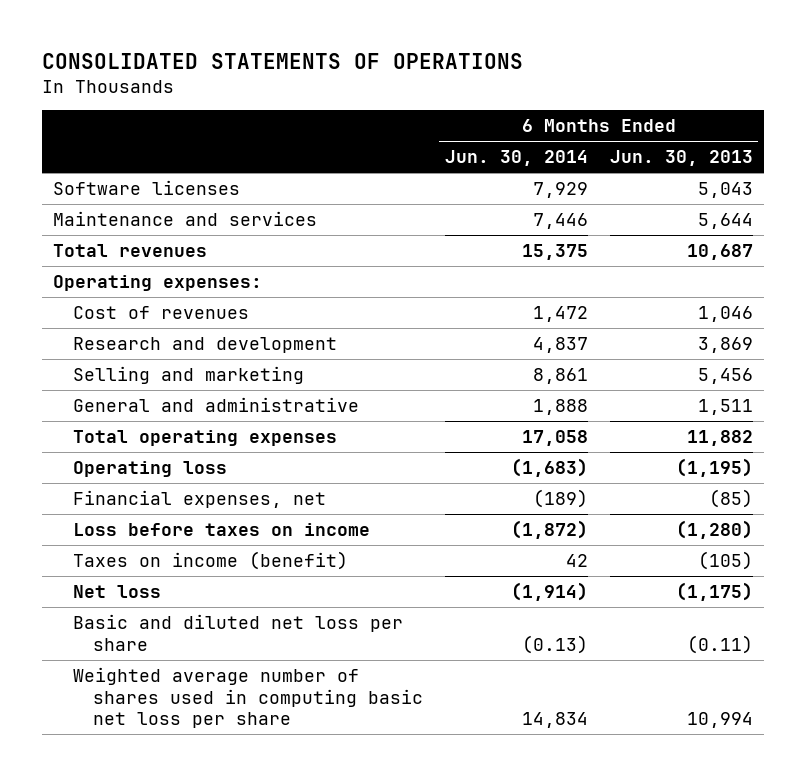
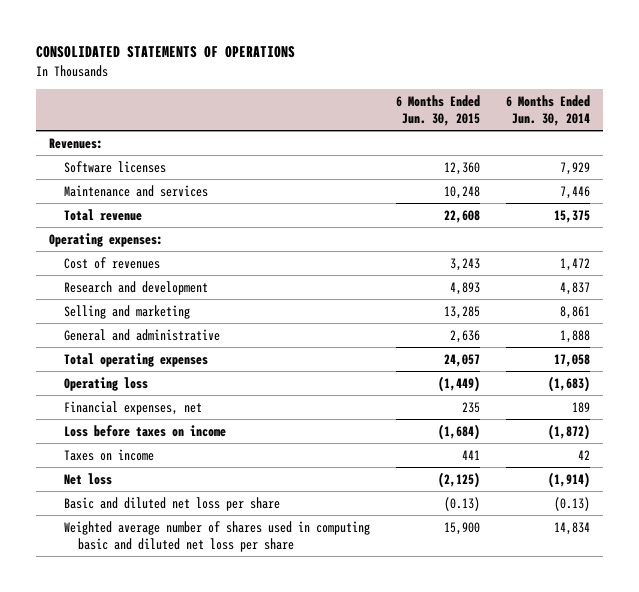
- | 6 Months Ended Jun. 30, 2014 | 6 Months Ended Jun. 30, 2013
+ | 6 Months Ended Jun. 30, 2015 | 6 Months Ended Jun. 30, 2014
+ Revenues:
- Total revenues | 15,375 | 10,687
+ Total revenue | 22,608 | 15,375
- Financial expenses, net | (189) | (85)
+ Financial expenses, net | 235 | 189
- Taxes on income (benefit) | 42 | (105)
+ Taxes on income | 441 | 42
- Weighted average number of shares used in computing basic net loss per share | 14,834 | 10,994
+ Weighted average number of shares used in computing basic and diluted net loss per share | 15,900 | 14,834

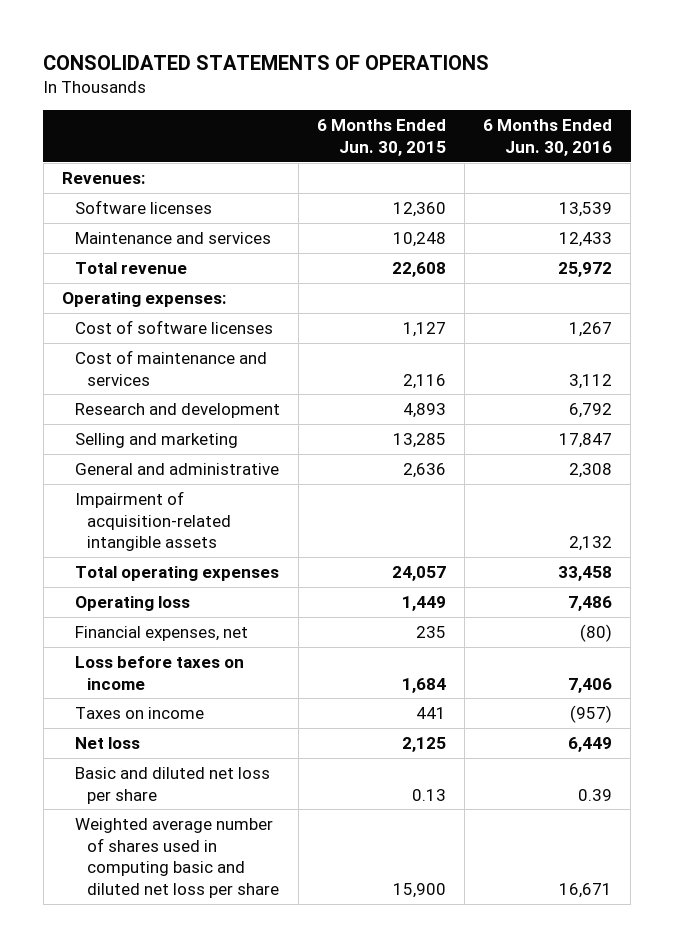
- | 6 Months Ended Jun. 30, 2015 | 6 Months Ended Jun. 30, 2014
+ | 6 Months Ended Jun. 30, 2015 | 6 Months Ended Jun. 30, 2016
- Cost of revenues | 3,243 | 1,472
+ Cost of software licenses | 1,127 | 1,267
+ Cost of maintenance and services | 2,116 | 3,112
+ Impairment of acquisition-related intangible assets | | 2,132
- Operating loss | (1,449) | (1,683)
+ Operating loss | 1,449 | 7,486
- Loss before taxes on income | (1,684) | (1,872)
+ Loss before taxes on income | 1,684 | 7,406
- Net loss | (2,125) | (1,914)
- Basic and diluted net loss per share | (0.13) | (0.13)
+ Net loss | 2,125 | 6,449
+ Basic and diluted net loss per share | 0.13 | 0.39

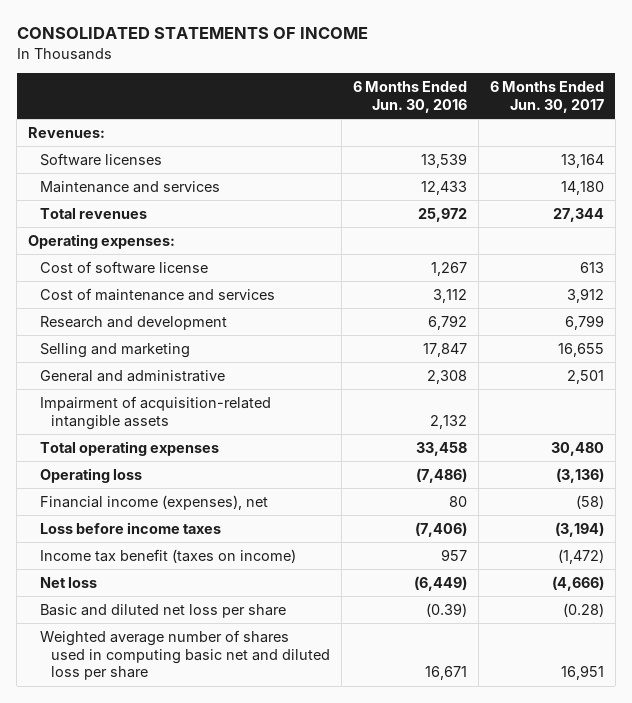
- CONSOLIDATED STATEMENTS OF OPERATIONS
+ CONSOLIDATED STATEMENTS OF INCOME
- | 6 Months Ended Jun. 30, 2015 | 6 Months Ended Jun. 30, 2016
+ | 6 Months Ended Jun. 30, 2016 | 6 Months Ended Jun. 30, 2017
- Total revenue | 22,608 | 25,972
+ Total revenues | 25,972 | 27,344
- Cost of software licenses | 1,127 | 1,267
+ Cost of software license | 1,267 | 613
- Operating loss | 1,449 | 7,486
- Financial expenses, net | 235 | (80)
- Loss before taxes on income | 1,684 | 7,406
- Taxes on income | 441 | (957)
- Net loss | 2,125 | 6,449
- Basic and diluted net loss per share | 0.13 | 0.39
- Weighted average number of shares used in computing basic and diluted net loss per share | 15,900 | 16,671
+ Operating loss | (7,486) | (3,136)
+ Financial income (expenses), net | 80 | (58)
+ Loss before income taxes | (7,406) | (3,194)
+ Income tax benefit (taxes on income) | 957 | (1,472)
+ Net loss | (6,449) | (4,666)
+ Basic and diluted net loss per share | (0.39) | (0.28)
+ Weighted average number of shares used in computing basic net and diluted loss per share | 16,671 | 16,951

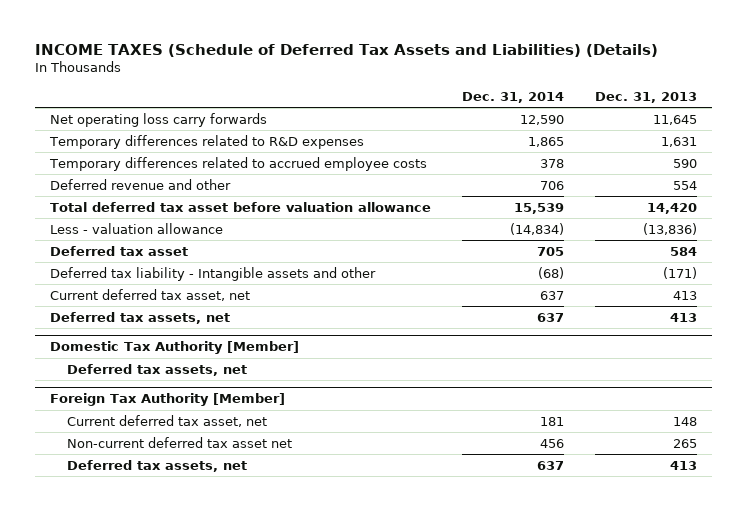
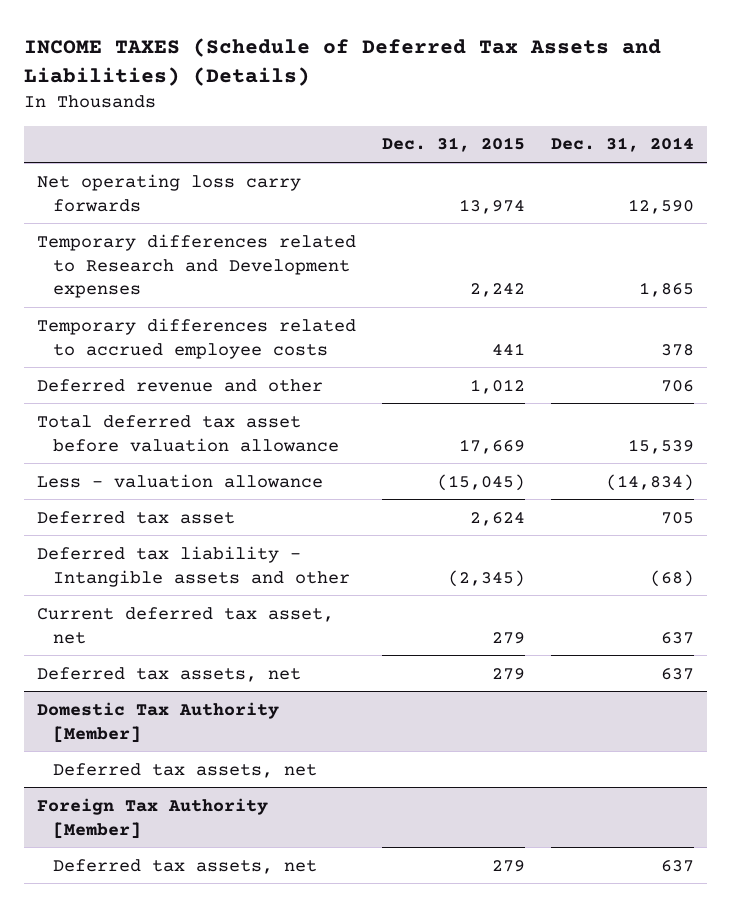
- | Dec. 31, 2014 | Dec. 31, 2013
+ | Dec. 31, 2015 | Dec. 31, 2014
- Temporary differences related to R&D expenses | 1,865 | 1,631
+ Temporary differences related to Research and Development expenses | 2,242 | 1,865
@ Foreign Tax Authority [Member]
- Current deferred tax asset, net | 181 | 148
- Non-current deferred tax asset net | 456 | 265

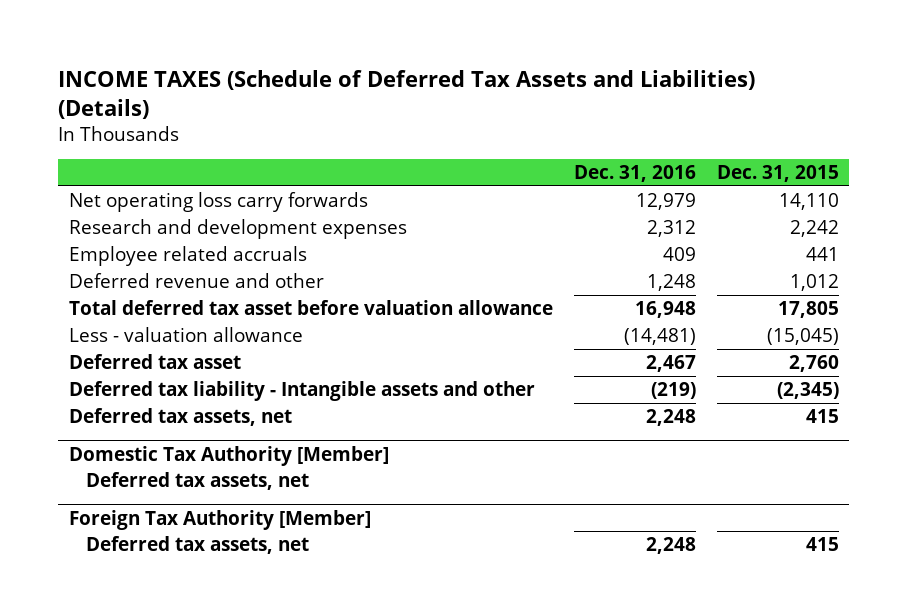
- | Dec. 31, 2015 | Dec. 31, 2014
+ | Dec. 31, 2016 | Dec. 31, 2015
- Net operating loss carry forwards | 13,974 | 12,590
- Temporary differences related to Research and Development expenses | 2,242 | 1,865
- Temporary differences related to accrued employee costs | 441 | 378
+ Net operating loss carry forwards | 12,979 | 14,110
+ Research and development expenses | 2,312 | 2,242
+ Employee related accruals | 409 | 441
- Total deferred tax asset before valuation allowance | 17,669 | 15,539
+ Total deferred tax asset before valuation allowance | 16,948 | 17,805
- Deferred tax asset | 2,624 | 705
+ Deferred tax asset | 2,467 | 2,760
- Current deferred tax asset, net | 279 | 637
- Deferred tax assets, net | 279 | 637
+ Deferred tax assets, net | 2,248 | 415
@ Foreign Tax Authority [Member]
- Deferred tax assets, net | 279 | 637
+ Deferred tax assets, net | 2,248 | 415

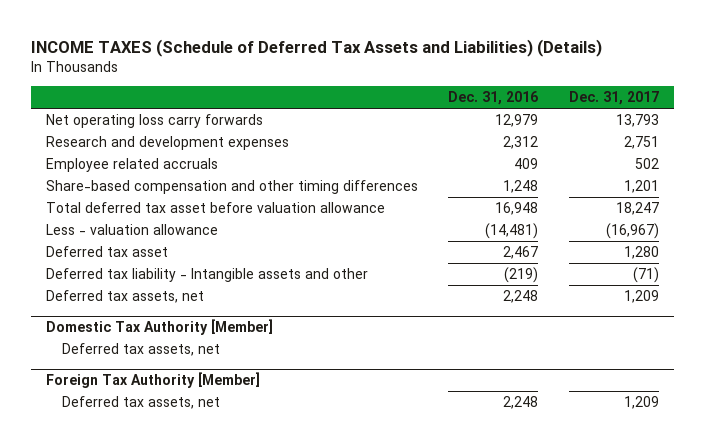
- | Dec. 31, 2016 | Dec. 31, 2015
+ | Dec. 31, 2016 | Dec. 31, 2017
- Deferred revenue and other | 1,248 | 1,012
+ Share-based compensation and other timing differences | 1,248 | 1,201

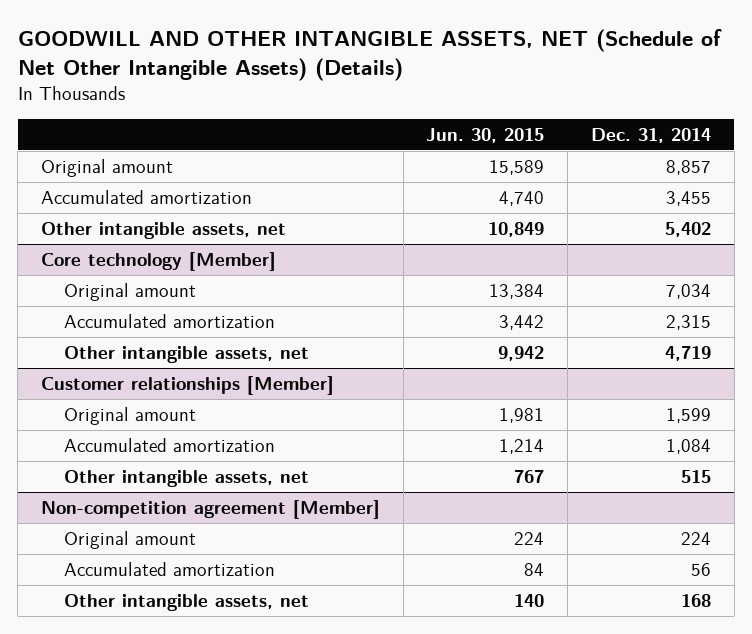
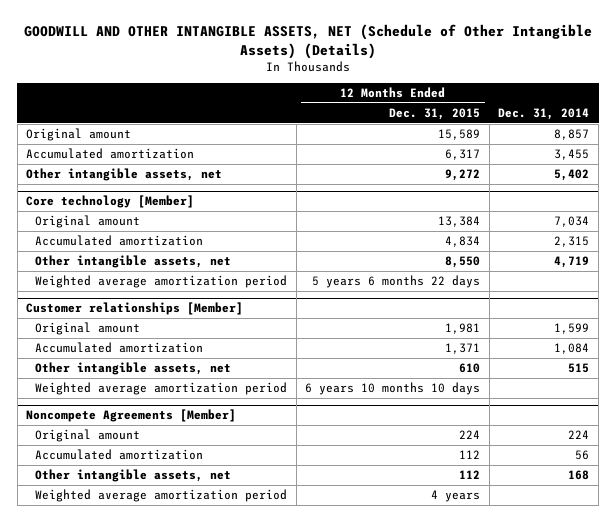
- GOODWILL AND OTHER INTANGIBLE ASSETS, NET (Schedule of Net Other Intangible Assets) (Details)
+ GOODWILL AND OTHER INTANGIBLE ASSETS, NET (Schedule of Other Intangible Assets) (Details)
- | Jun. 30, 2015 | Dec. 31, 2014
+ | 12 Months Ended Dec. 31, 2015 | Dec. 31, 2014
@ Core technology [Member]
+ Weighted average amortization period | 5 years 6 months 22 days |
- Non-competition agreement [Member]
@ Customer relationships [Member]
+ Weighted average amortization period | 6 years 10 months 10 days |
+ Noncompete Agreements [Member]
+ Weighted average amortization period | 4 years |

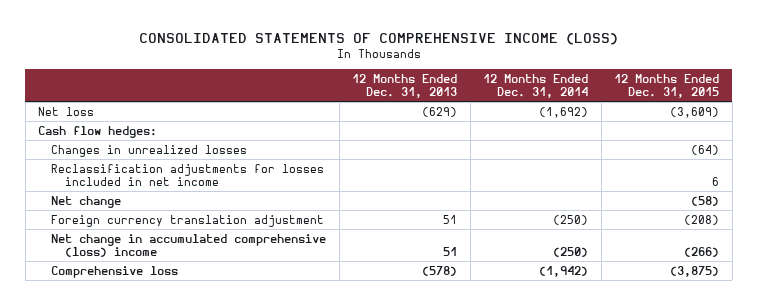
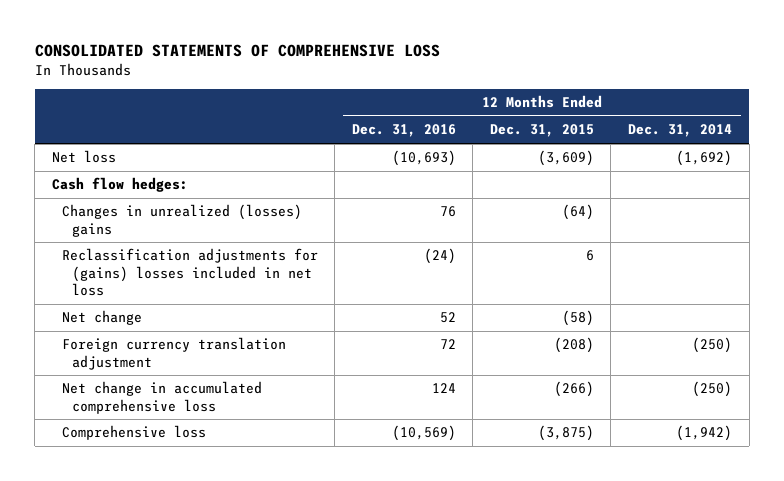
- CONSOLIDATED STATEMENTS OF COMPREHENSIVE INCOME (LOSS)
+ CONSOLIDATED STATEMENTS OF COMPREHENSIVE LOSS
- | 12 Months Ended Dec. 31, 2013 | 12 Months Ended Dec. 31, 2014 | 12 Months Ended Dec. 31, 2015
+ | 12 Months Ended Dec. 31, 2016 | 12 Months Ended Dec. 31, 2015 | 12 Months Ended Dec. 31, 2014
- Changes in unrealized losses | | | (64)
- Reclassification adjustments for losses included in net income | | | 6
+ Changes in unrealized (losses) gains | 76 | (64) |
+ Reclassification adjustments for (gains) losses included in net loss | (24) | 6 |
- Net change in accumulated comprehensive (loss) income | 51 | (250) | (266)
+ Net change in accumulated comprehensive loss | 124 | (266) | (250)

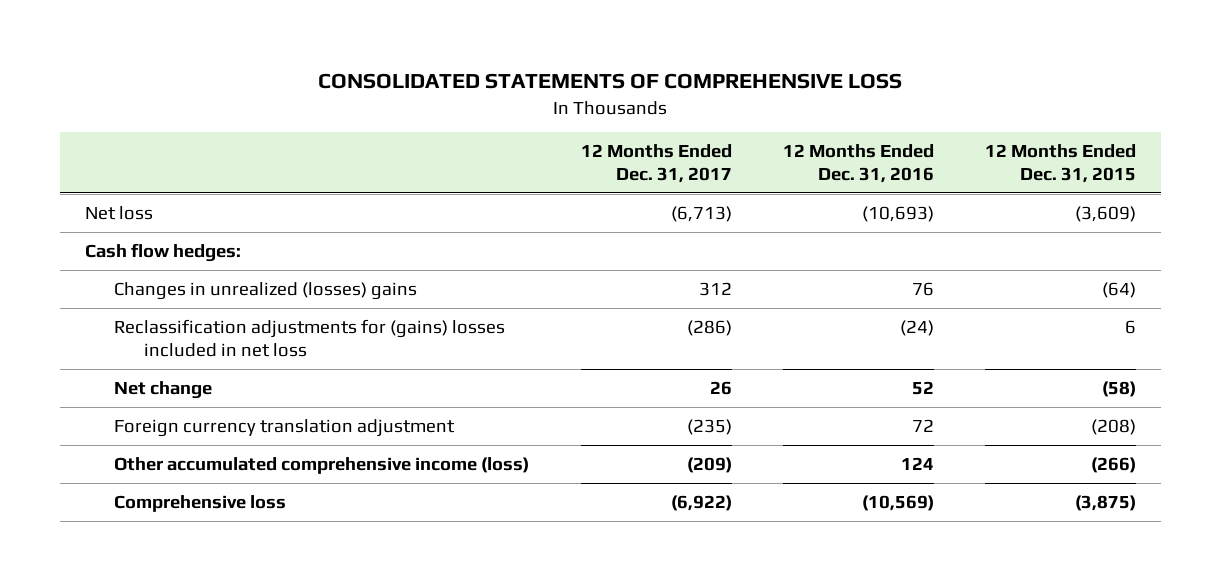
- | 12 Months Ended Dec. 31, 2016 | 12 Months Ended Dec. 31, 2015 | 12 Months Ended Dec. 31, 2014
+ | 12 Months Ended Dec. 31, 2017 | 12 Months Ended Dec. 31, 2016 | 12 Months Ended Dec. 31, 2015
- Net change in accumulated comprehensive loss | 124 | (266) | (250)
+ Other accumulated comprehensive income (loss) | (209) | 124 | (266)

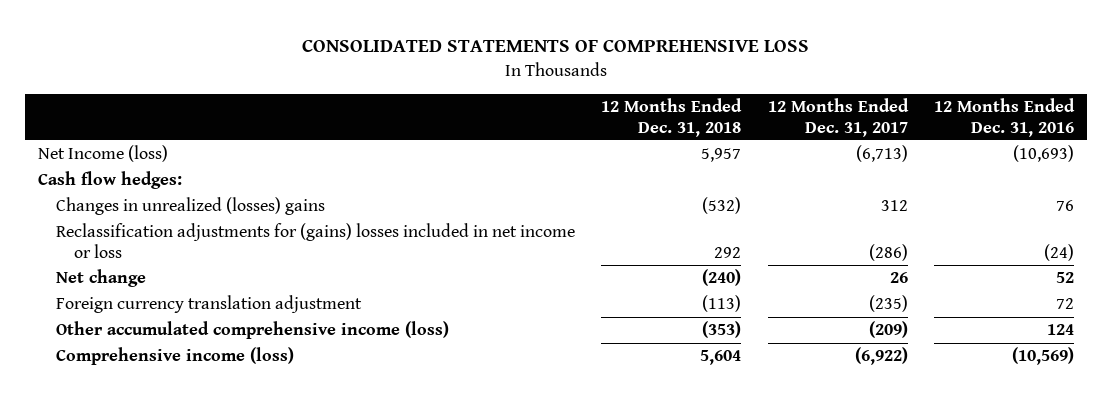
- | 12 Months Ended Dec. 31, 2017 | 12 Months Ended Dec. 31, 2016 | 12 Months Ended Dec. 31, 2015
+ | 12 Months Ended Dec. 31, 2018 | 12 Months Ended Dec. 31, 2017 | 12 Months Ended Dec. 31, 2016
- Net loss | (6,713) | (10,693) | (3,609)
+ Net Income (loss) | 5,957 | (6,713) | (10,693)
- Reclassification adjustments for (gains) losses included in net loss | (286) | (24) | 6
+ Reclassification adjustments for (gains) losses included in net income or loss | 292 | (286) | (24)
- Comprehensive loss | (6,922) | (10,569) | (3,875)
+ Comprehensive income (loss) | 5,604 | (6,922) | (10,569)

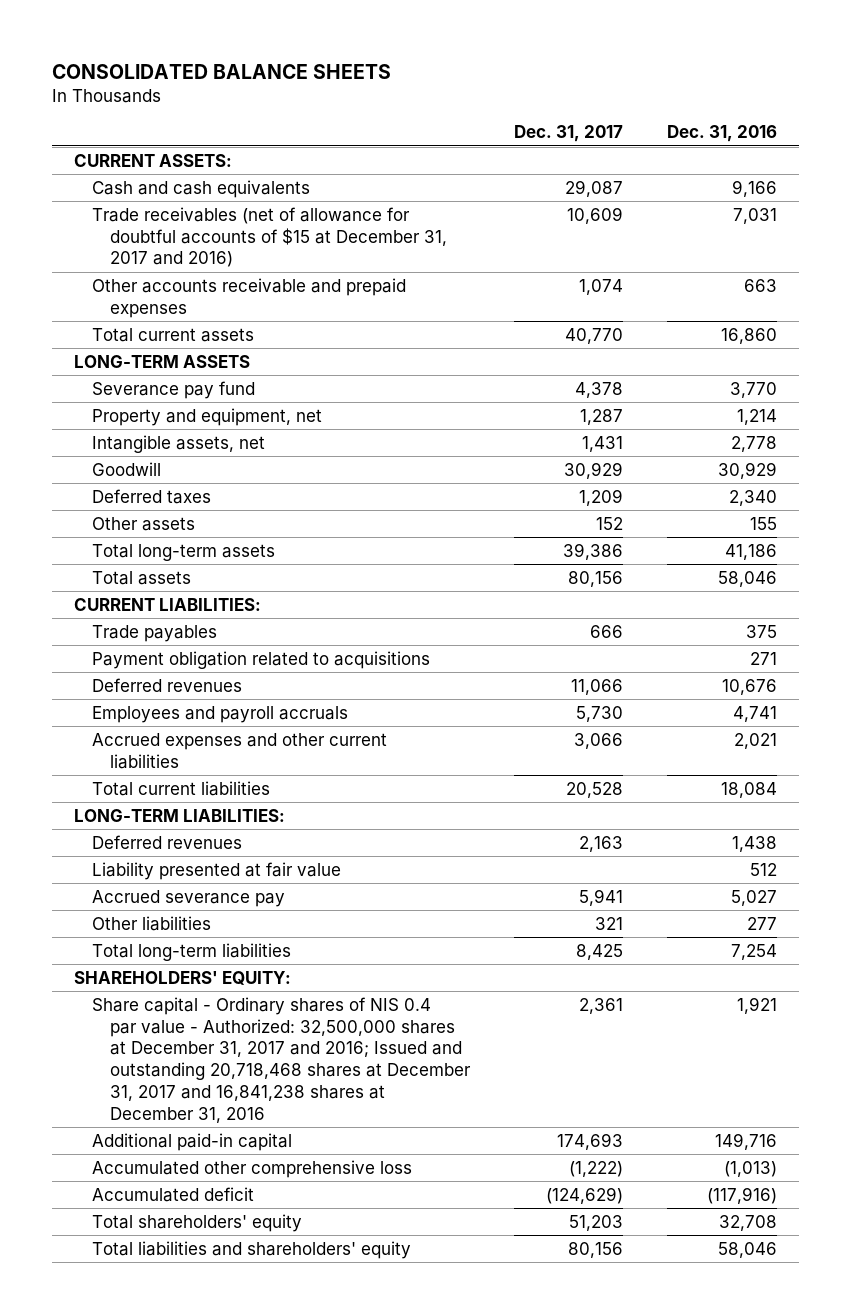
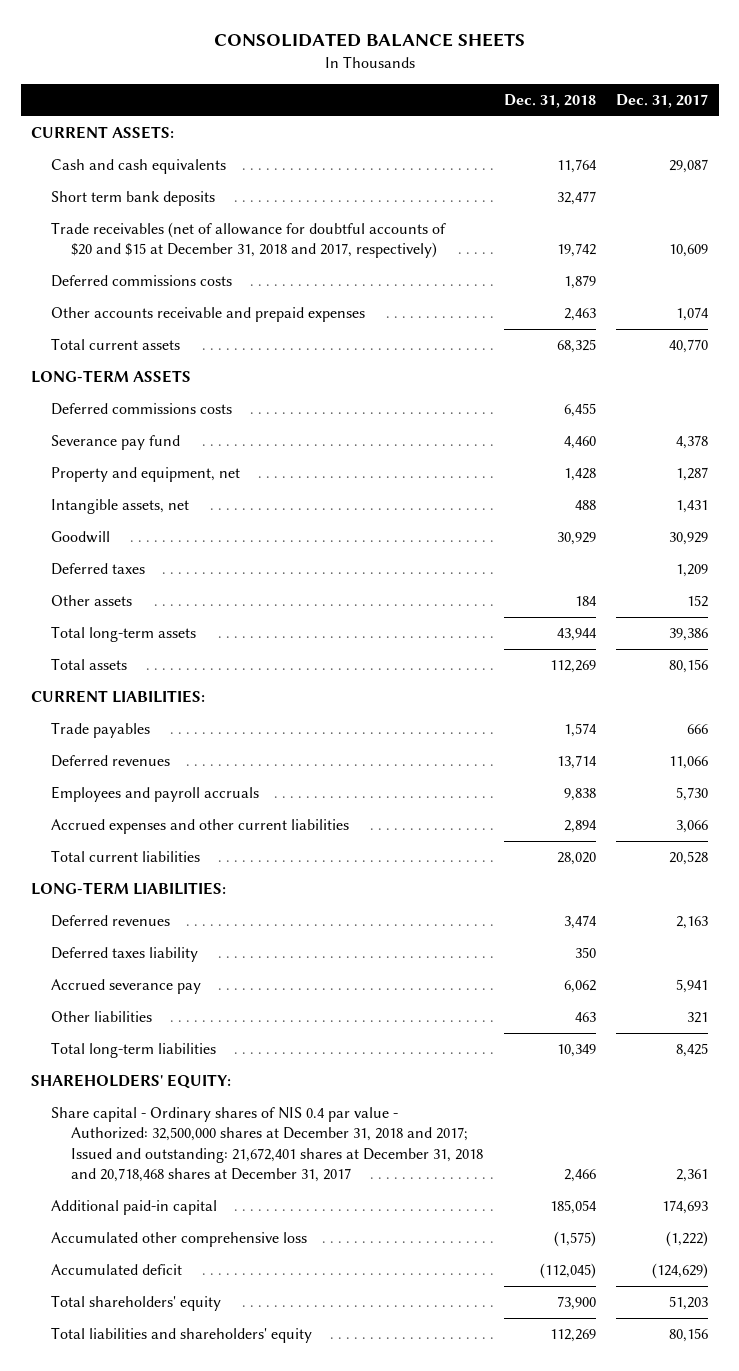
- | Dec. 31, 2017 | Dec. 31, 2016
+ | Dec. 31, 2018 | Dec. 31, 2017
- Trade receivables (net of allowance for doubtful accounts of $15 at December 31, 2017 and 2016) | 10,609 | 7,031
+ Short term bank deposits | 32,477 |
+ Trade receivables (net of allowance for doubtful accounts of $20 and $15 at December 31, 2018 and 2017, respectively) | 19,742 | 10,609
+ Deferred commissions costs | 1,879 |
+ Deferred commissions costs | 6,455 |
- Payment obligation related to acquisitions | | 271
- Liability presented at fair value | | 512
+ Deferred taxes liability | 350 |
- Share capital - Ordinary shares of NIS 0.4 par value - Authorized: 32,500,000 shares at December 31, 2017 and 2016; Issued and outstanding 20,718,468 shares at December 31, 2017 and 16,841,238 shares at December 31, 2016 | 2,361 | 1,921
+ Share capital - Ordinary shares of NIS 0.4 par value - Authorized: 32,500,000 shares at December 31, 2018 and 2017; Issued and outstanding: 21,672,401 shares at December 31, 2018 and 20,718,468 shares at December 31, 2017 | 2,466 | 2,361

